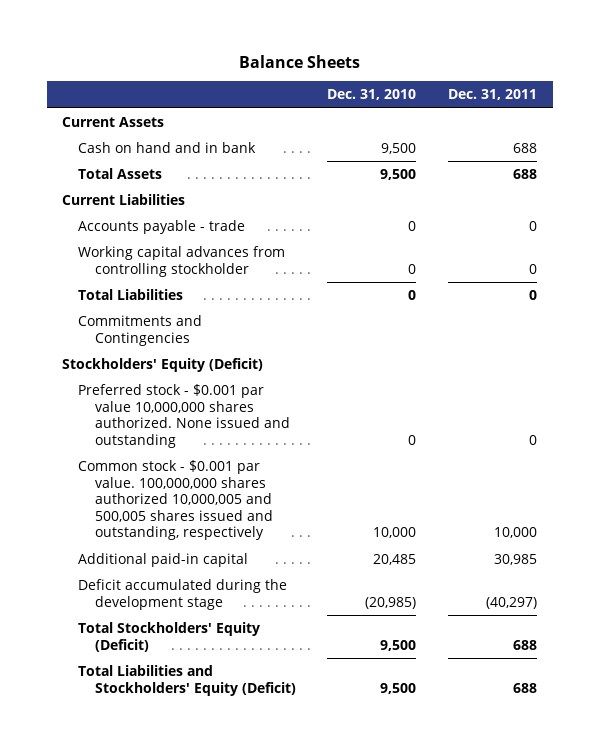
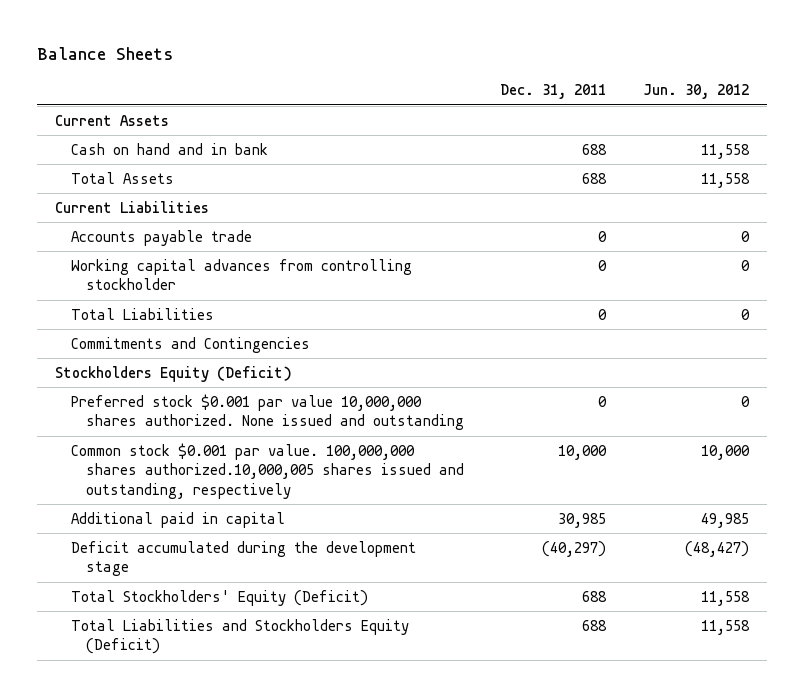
- | Dec. 31, 2010 | Dec. 31, 2011
+ | Dec. 31, 2011 | Jun. 30, 2012
- Accounts payable - trade | 0 | 0
+ Accounts payable trade | 0 | 0
- Stockholders' Equity (Deficit)
- Preferred stock - $0.001 par value 10,000,000 shares authorized. None issued and outstanding | 0 | 0
- Common stock - $0.001 par value. 100,000,000 shares authorized 10,000,005 and 500,005 shares issued and outstanding, respectively | 10,000 | 10,000
- Additional paid-in capital | 20,485 | 30,985
+ Stockholders Equity (Deficit)
+ Preferred stock $0.001 par value 10,000,000 shares authorized. None issued and outstanding | 0 | 0
+ Common stock $0.001 par value. 100,000,000 shares authorized.10,000,005 shares issued and outstanding, respectively | 10,000 | 10,000
+ Additional paid in capital | 30,985 | 49,985
- Total Liabilities and Stockholders' Equity (Deficit) | 9,500 | 688
+ Total Liabilities and Stockholders Equity (Deficit) | 688 | 11,558

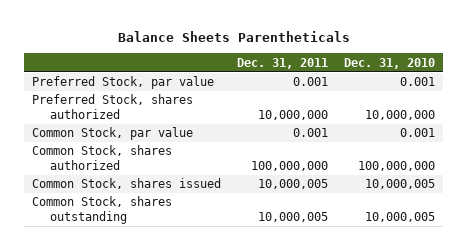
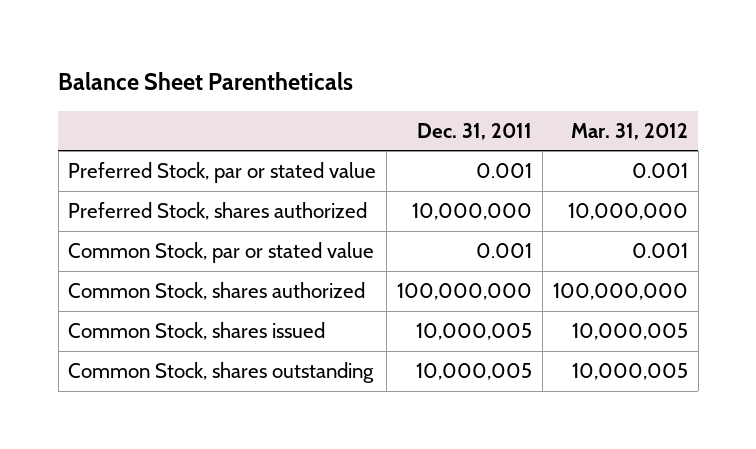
- Balance Sheets Parentheticals
+ Balance Sheet Parentheticals
- | Dec. 31, 2011 | Dec. 31, 2010
+ | Dec. 31, 2011 | Mar. 31, 2012
- Preferred Stock, par value | 0.001 | 0.001
+ Preferred Stock, par or stated value | 0.001 | 0.001
- Common Stock, par value | 0.001 | 0.001
+ Common Stock, par or stated value | 0.001 | 0.001

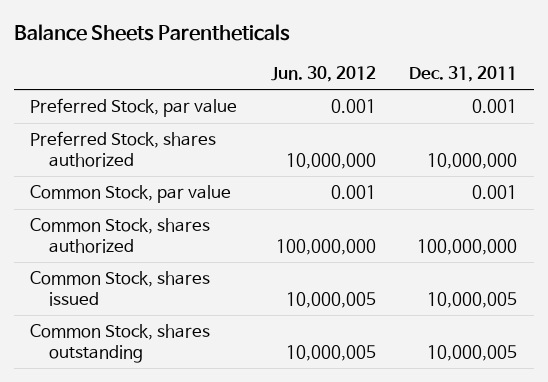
- Balance Sheet Parentheticals
+ Balance Sheets Parentheticals
- | Dec. 31, 2011 | Mar. 31, 2012
+ | Jun. 30, 2012 | Dec. 31, 2011
- Preferred Stock, par or stated value | 0.001 | 0.001
+ Preferred Stock, par value | 0.001 | 0.001
- Common Stock, par or stated value | 0.001 | 0.001
+ Common Stock, par value | 0.001 | 0.001

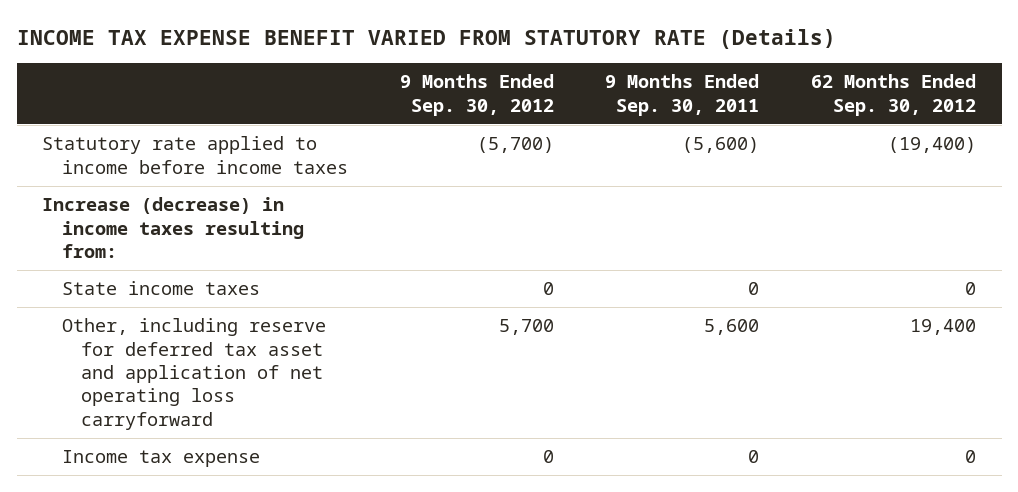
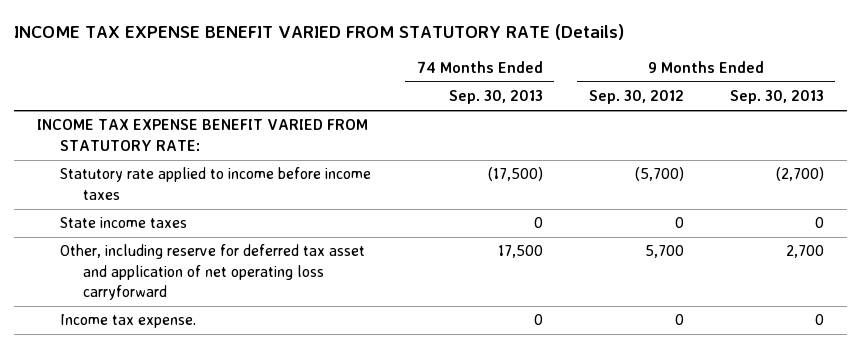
- | 9 Months Ended Sep. 30, 2012 | 9 Months Ended Sep. 30, 2011 | 62 Months Ended Sep. 30, 2012
+ | 74 Months Ended Sep. 30, 2013 | 9 Months Ended Sep. 30, 2012 | 9 Months Ended Sep. 30, 2013
+ INCOME TAX EXPENSE BENEFIT VARIED FROM STATUTORY RATE:
- Increase (decrease) in income taxes resulting from:
- Income tax expense | 0 | 0 | 0
+ Income tax expense. | 0 | 0 | 0

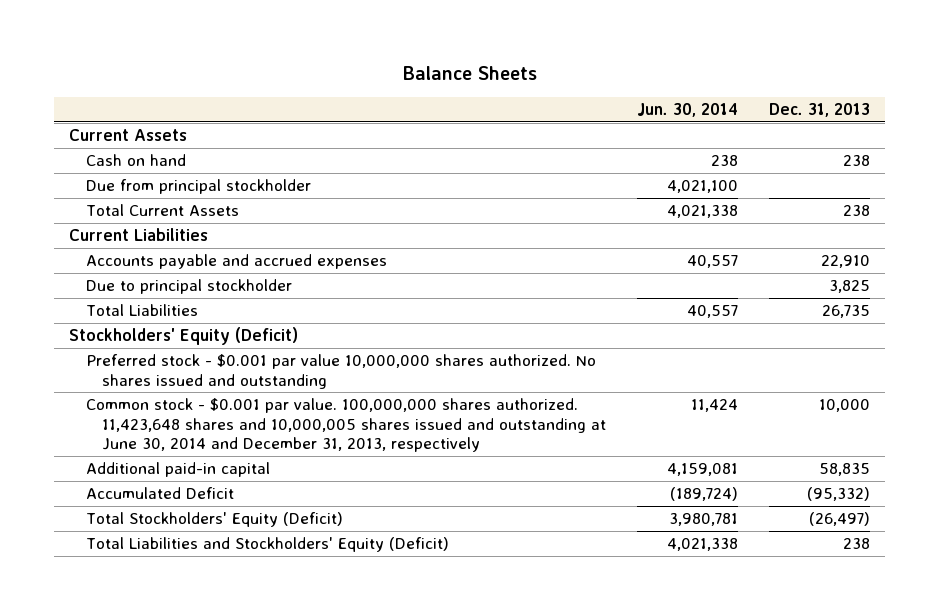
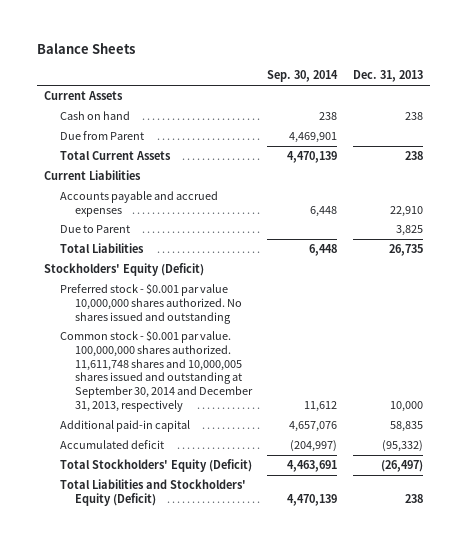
- | Jun. 30, 2014 | Dec. 31, 2013
+ | Sep. 30, 2014 | Dec. 31, 2013
- Due from principal stockholder | 4,021,100 |
+ Due from Parent | 4,469,901 |
- Due to principal stockholder | | 3,825
+ Due to Parent | | 3,825
- Common stock - $0.001 par value. 100,000,000 shares authorized. 11,423,648 shares and 10,000,005 shares issued and outstanding at June 30, 2014 and December 31, 2013, respectively | 11,424 | 10,000
+ Common stock - $0.001 par value. 100,000,000 shares authorized. 11,611,748 shares and 10,000,005 shares issued and outstanding at September 30, 2014 and December 31, 2013, respectively | 11,612 | 10,000
- Accumulated Deficit | (189,724) | (95,332)
+ Accumulated deficit | (204,997) | (95,332)

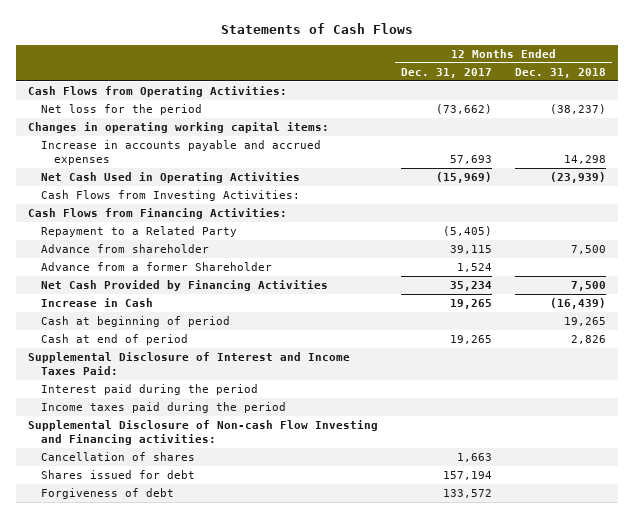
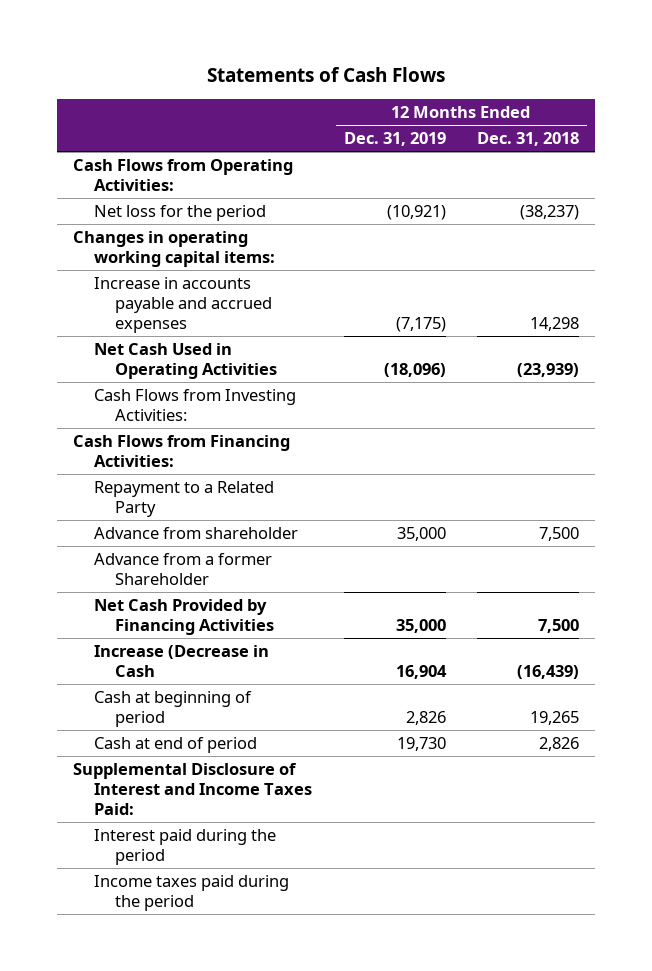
- | 12 Months Ended Dec. 31, 2017 | 12 Months Ended Dec. 31, 2018
+ | 12 Months Ended Dec. 31, 2019 | 12 Months Ended Dec. 31, 2018
- Increase in Cash | 19,265 | (16,439)
+ Increase (Decrease in Cash | 16,904 | (16,439)
- Supplemental Disclosure of Non-cash Flow Investing and Financing activities:
- Cancellation of shares | 1,663 |
- Shares issued for debt | 157,194 |
- Forgiveness of debt | 133,572 |

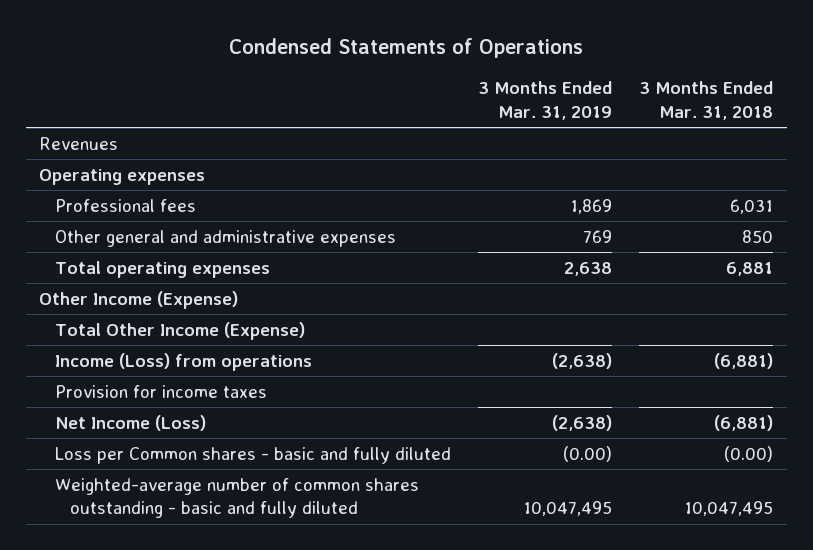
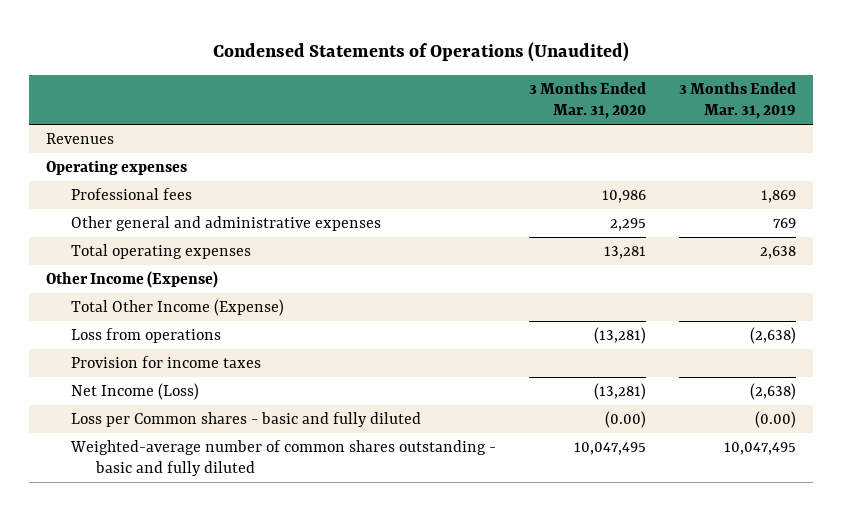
- Condensed Statements of Operations
+ Condensed Statements of Operations (Unaudited)
- | 3 Months Ended Mar. 31, 2019 | 3 Months Ended Mar. 31, 2018
+ | 3 Months Ended Mar. 31, 2020 | 3 Months Ended Mar. 31, 2019
- Income (Loss) from operations | (2,638) | (6,881)
+ Loss from operations | (13,281) | (2,638)

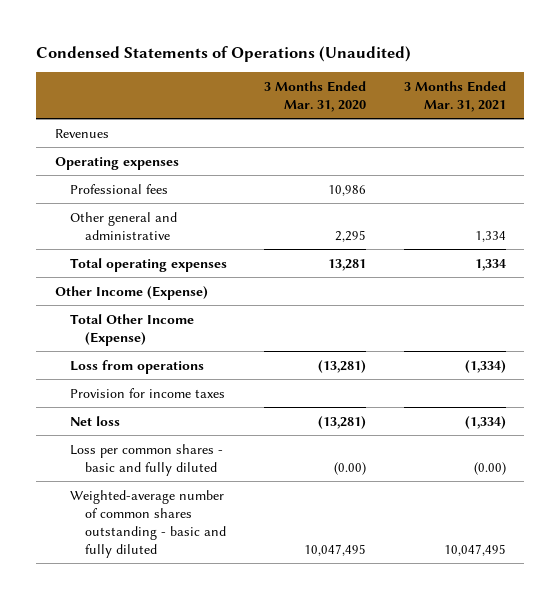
- | 3 Months Ended Mar. 31, 2020 | 3 Months Ended Mar. 31, 2019
+ | 3 Months Ended Mar. 31, 2020 | 3 Months Ended Mar. 31, 2021
- Other general and administrative expenses | 2,295 | 769
+ Other general and administrative | 2,295 | 1,334
- Net Income (Loss) | (13,281) | (2,638)
- Loss per Common shares - basic and fully diluted | (0.00) | (0.00)
+ Net loss | (13,281) | (1,334)
+ Loss per common shares - basic and fully diluted | (0.00) | (0.00)

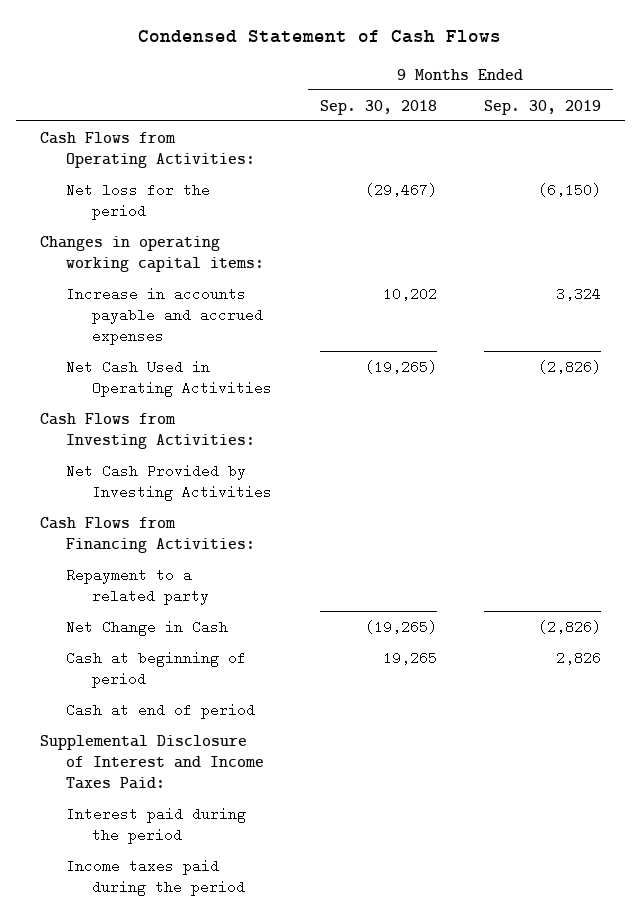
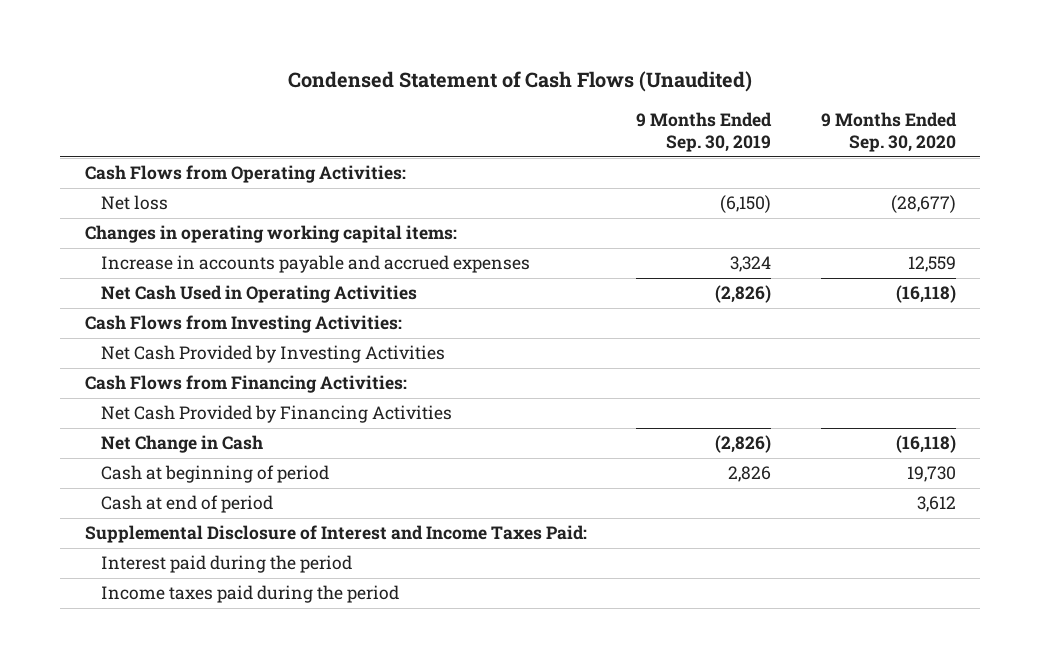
- Condensed Statement of Cash Flows
+ Condensed Statement of Cash Flows (Unaudited)
- | 9 Months Ended Sep. 30, 2018 | 9 Months Ended Sep. 30, 2019
+ | 9 Months Ended Sep. 30, 2019 | 9 Months Ended Sep. 30, 2020
- Net loss for the period | (29,467) | (6,150)
+ Net loss | (6,150) | (28,677)
- Repayment to a related party
+ Net Cash Provided by Financing Activities

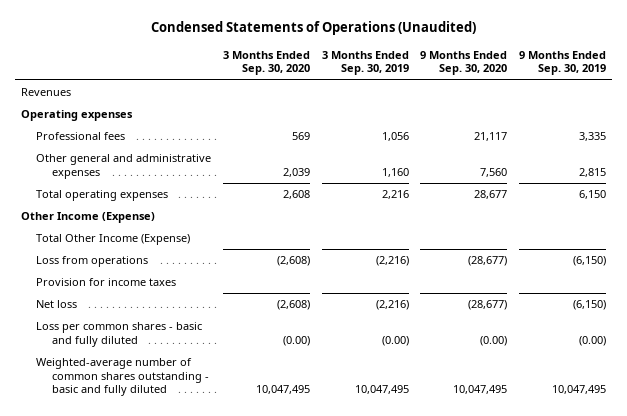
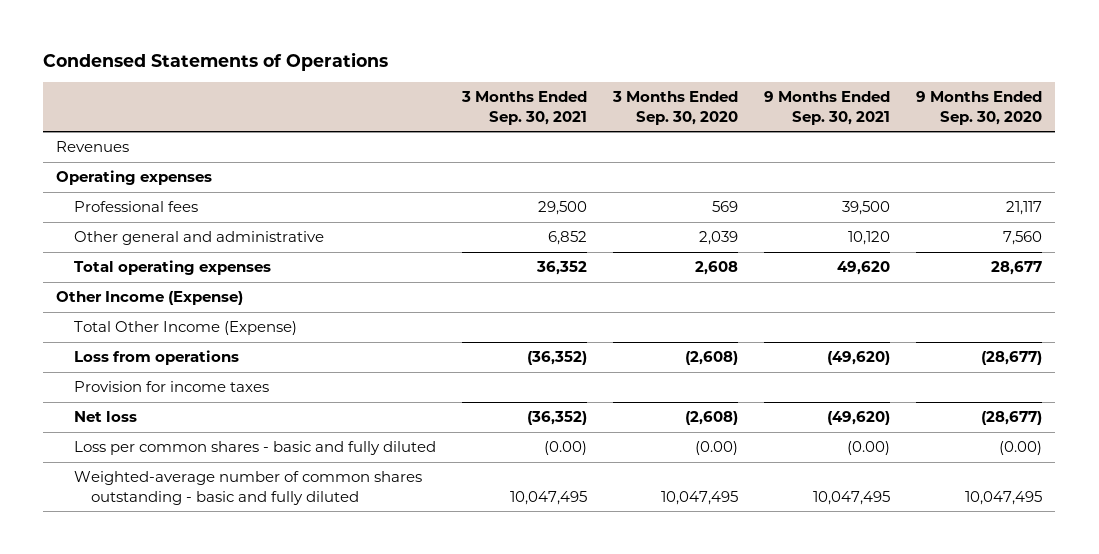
- Condensed Statements of Operations (Unaudited)
+ Condensed Statements of Operations
- | 3 Months Ended Sep. 30, 2020 | 3 Months Ended Sep. 30, 2019 | 9 Months Ended Sep. 30, 2020 | 9 Months Ended Sep. 30, 2019
+ | 3 Months Ended Sep. 30, 2021 | 3 Months Ended Sep. 30, 2020 | 9 Months Ended Sep. 30, 2021 | 9 Months Ended Sep. 30, 2020
- Other general and administrative expenses | 2,039 | 1,160 | 7,560 | 2,815
+ Other general and administrative | 6,852 | 2,039 | 10,120 | 7,560

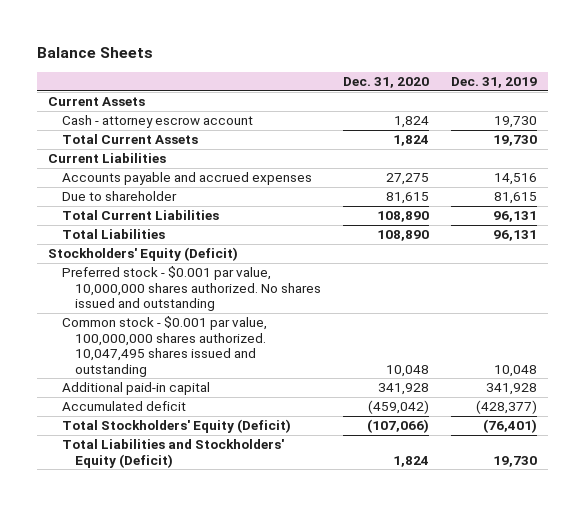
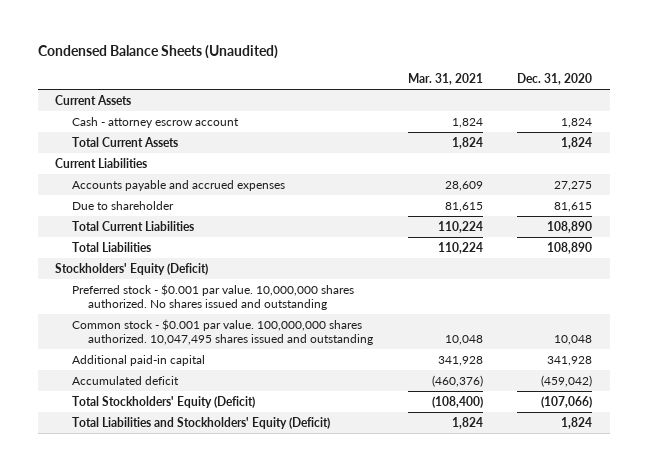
- Balance Sheets
+ Condensed Balance Sheets (Unaudited)
- | Dec. 31, 2020 | Dec. 31, 2019
+ | Mar. 31, 2021 | Dec. 31, 2020
- Preferred stock - $0.001 par value, 10,000,000 shares authorized. No shares issued and outstanding
- Common stock - $0.001 par value, 100,000,000 shares authorized. 10,047,495 shares issued and outstanding | 10,048 | 10,048
+ Preferred stock - $0.001 par value. 10,000,000 shares authorized. No shares issued and outstanding
+ Common stock - $0.001 par value. 100,000,000 shares authorized. 10,047,495 shares issued and outstanding | 10,048 | 10,048

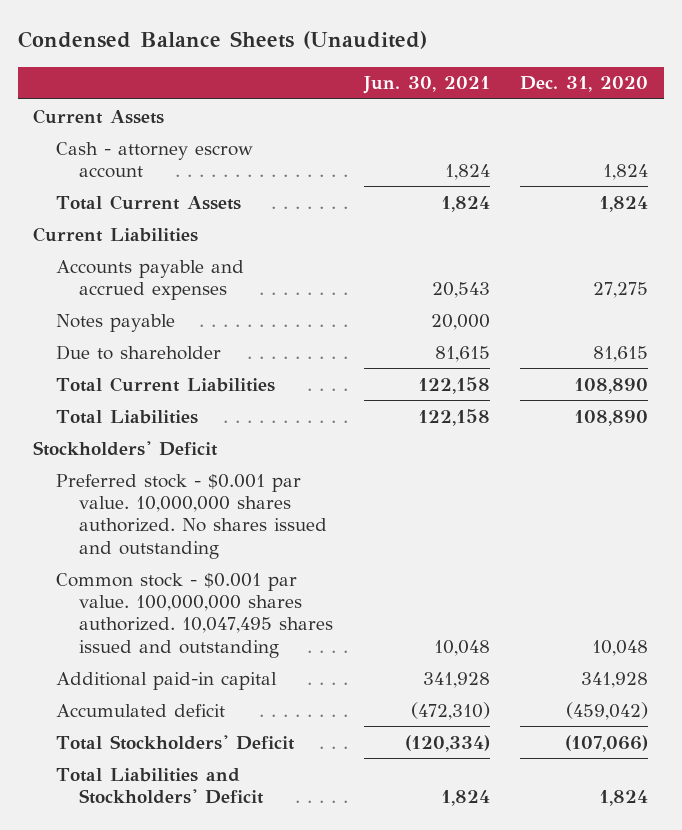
- | Mar. 31, 2021 | Dec. 31, 2020
+ | Jun. 30, 2021 | Dec. 31, 2020
+ Notes payable | 20,000 |
- Stockholders' Equity (Deficit)
+ Stockholders' Deficit
- Total Stockholders' Equity (Deficit) | (108,400) | (107,066)
- Total Liabilities and Stockholders' Equity (Deficit) | 1,824 | 1,824
+ Total Stockholders' Deficit | (120,334) | (107,066)
+ Total Liabilities and Stockholders' Deficit | 1,824 | 1,824

